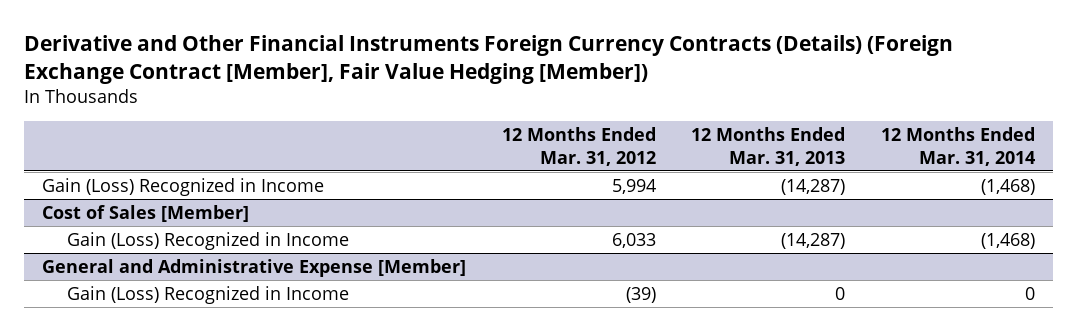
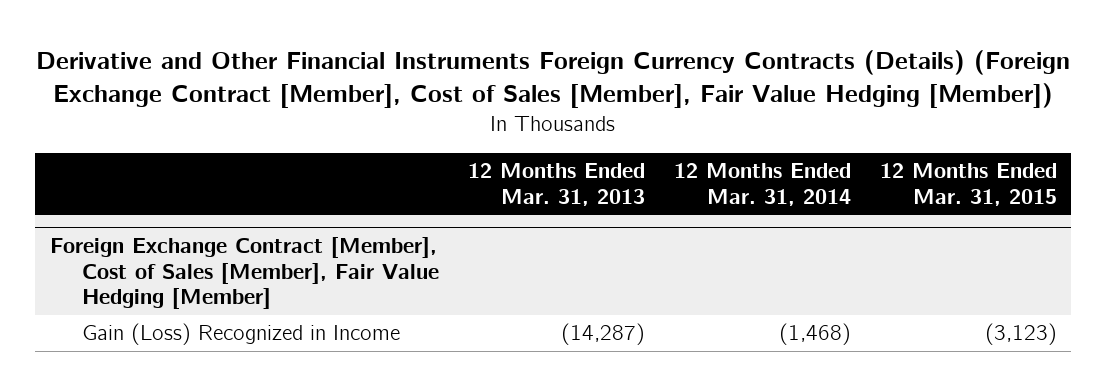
- Derivative and Other Financial Instruments Foreign Currency Contracts (Details) (Foreign Exchange Contract [Member], Fair Value Hedging [Member])
+ Derivative and Other Financial Instruments Foreign Currency Contracts (Details) (Foreign Exchange Contract [Member], Cost of Sales [Member], Fair Value Hedging [Member])
- | 12 Months Ended Mar. 31, 2012 | 12 Months Ended Mar. 31, 2013 | 12 Months Ended Mar. 31, 2014
+ | 12 Months Ended Mar. 31, 2013 | 12 Months Ended Mar. 31, 2014 | 12 Months Ended Mar. 31, 2015
- Gain (Loss) Recognized in Income | 5,994 | (14,287) | (1,468)
- Cost of Sales [Member]
+ Foreign Exchange Contract [Member], Cost of Sales [Member], Fair Value Hedging [Member]
- General and Administrative Expense [Member]
- Gain (Loss) Recognized in Income | (39) | 0 | 0

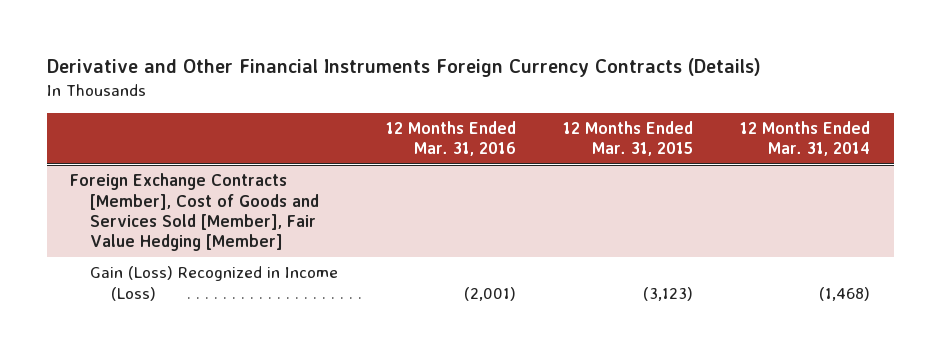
- Derivative and Other Financial Instruments Foreign Currency Contracts (Details) (Foreign Exchange Contract [Member], Cost of Sales [Member], Fair Value Hedging [Member])
+ Derivative and Other Financial Instruments Foreign Currency Contracts (Details)
- | 12 Months Ended Mar. 31, 2013 | 12 Months Ended Mar. 31, 2014 | 12 Months Ended Mar. 31, 2015
+ | 12 Months Ended Mar. 31, 2016 | 12 Months Ended Mar. 31, 2015 | 12 Months Ended Mar. 31, 2014
- Foreign Exchange Contract [Member], Cost of Sales [Member], Fair Value Hedging [Member]
- Gain (Loss) Recognized in Income | (14,287) | (1,468) | (3,123)
+ Foreign Exchange Contracts [Member], Cost of Goods and Services Sold [Member], Fair Value Hedging [Member]
+ Gain (Loss) Recognized in Income (Loss) | (2,001) | (3,123) | (1,468)

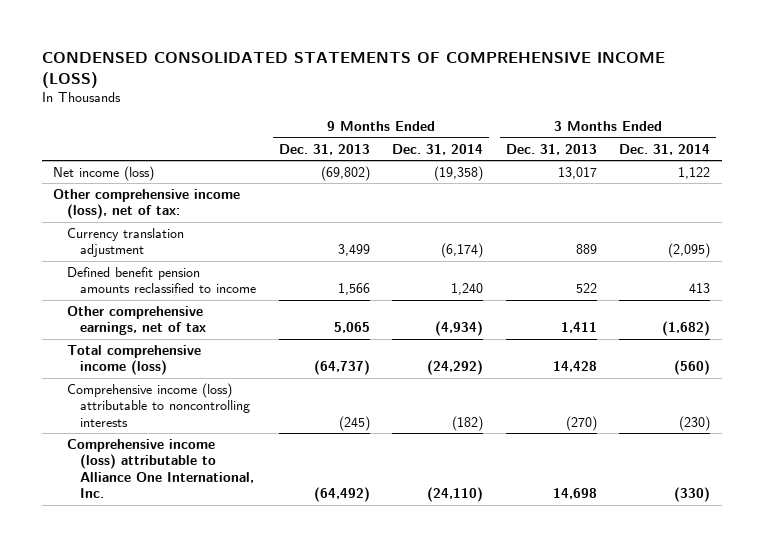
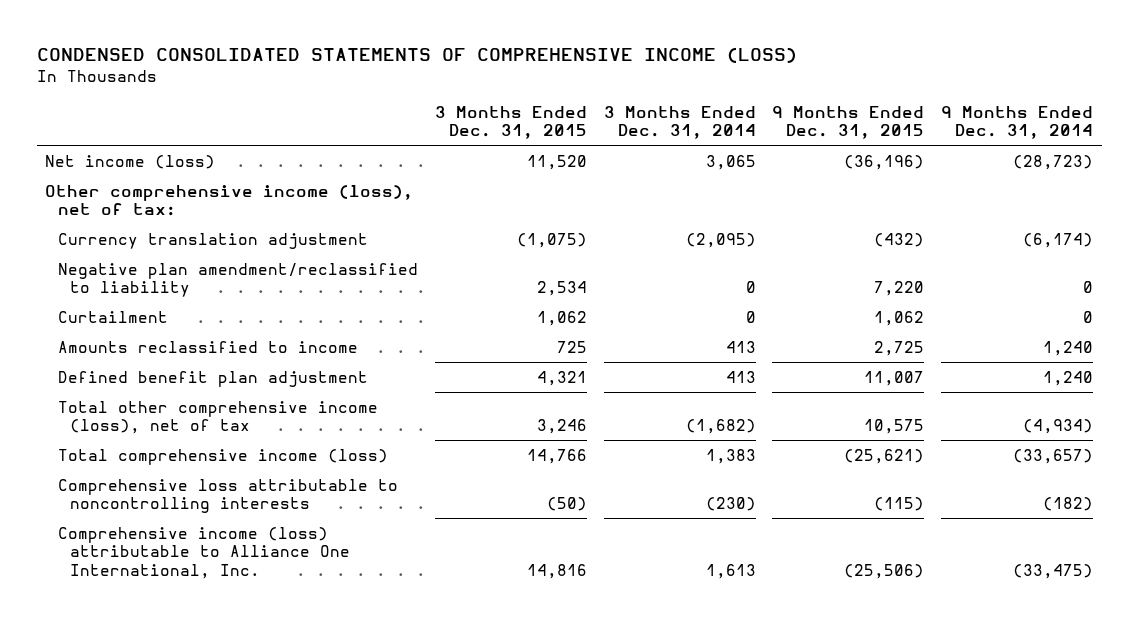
- | 9 Months Ended Dec. 31, 2013 | 9 Months Ended Dec. 31, 2014 | 3 Months Ended Dec. 31, 2013 | 3 Months Ended Dec. 31, 2014
+ | 3 Months Ended Dec. 31, 2015 | 3 Months Ended Dec. 31, 2014 | 9 Months Ended Dec. 31, 2015 | 9 Months Ended Dec. 31, 2014
- Net income (loss) | (69,802) | (19,358) | 13,017 | 1,122
+ Net income (loss) | 11,520 | 3,065 | (36,196) | (28,723)
- Defined benefit pension amounts reclassified to income | 1,566 | 1,240 | 522 | 413
- Other comprehensive earnings, net of tax | 5,065 | (4,934) | 1,411 | (1,682)
- Total comprehensive income (loss) | (64,737) | (24,292) | 14,428 | (560)
- Comprehensive income (loss) attributable to noncontrolling interests | (245) | (182) | (270) | (230)
- Comprehensive income (loss) attributable to Alliance One International, Inc. | (64,492) | (24,110) | 14,698 | (330)
+ Negative plan amendment/reclassified to liability | 2,534 | 0 | 7,220 | 0
+ Curtailment | 1,062 | 0 | 1,062 | 0
+ Amounts reclassified to income | 725 | 413 | 2,725 | 1,240
+ Defined benefit plan adjustment | 4,321 | 413 | 11,007 | 1,240
+ Total other comprehensive income (loss), net of tax | 3,246 | (1,682) | 10,575 | (4,934)
+ Total comprehensive income (loss) | 14,766 | 1,383 | (25,621) | (33,657)
+ Comprehensive loss attributable to noncontrolling interests | (50) | (230) | (115) | (182)
+ Comprehensive income (loss) attributable to Alliance One International, Inc. | 14,816 | 1,613 | (25,506) | (33,475)

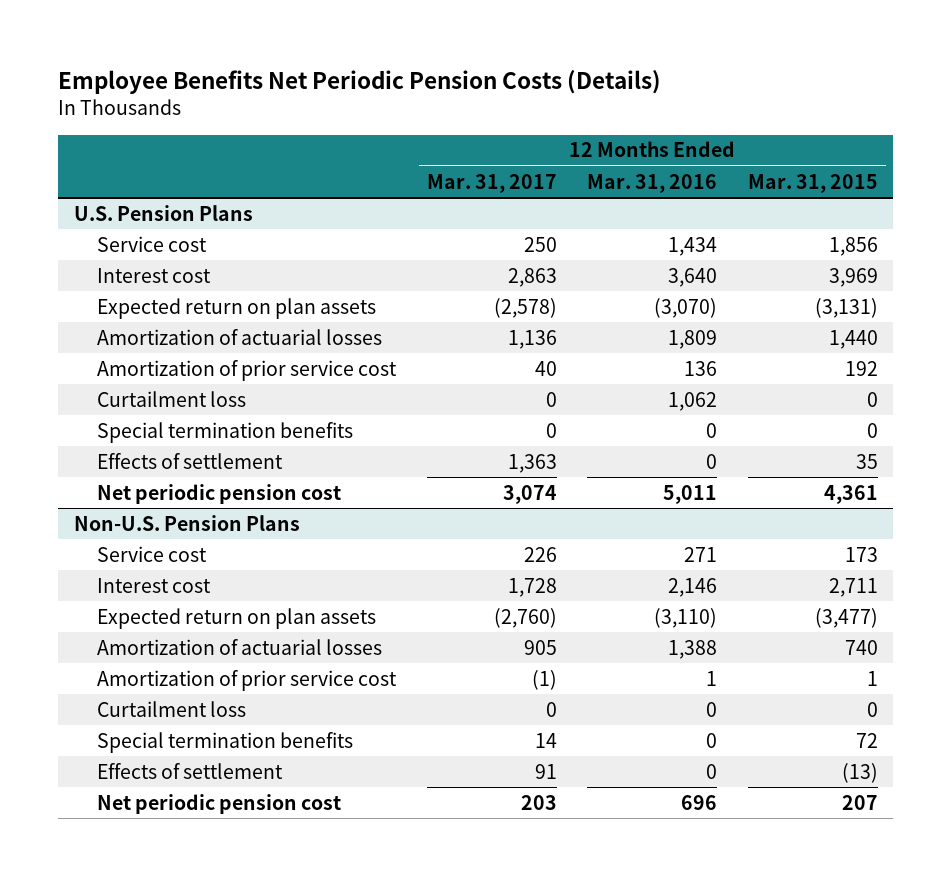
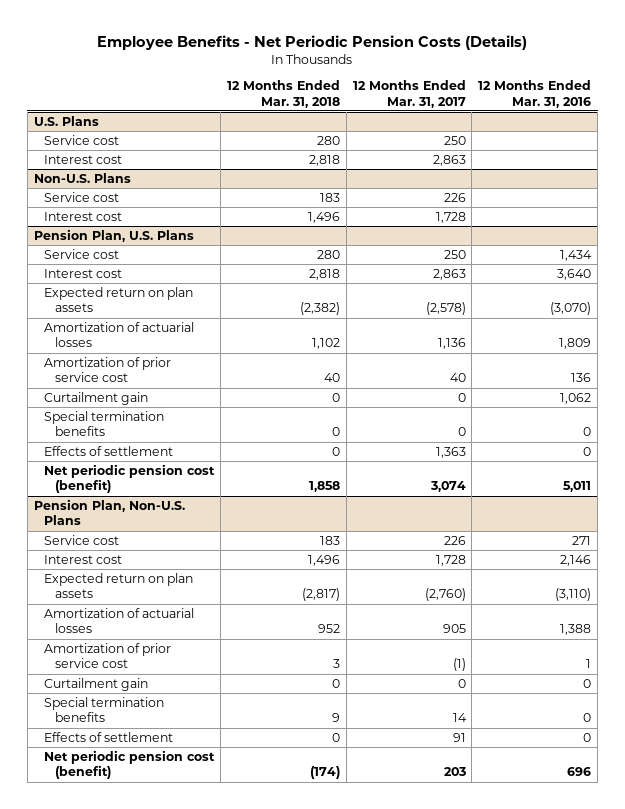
- Employee Benefits Net Periodic Pension Costs (Details)
+ Employee Benefits - Net Periodic Pension Costs (Details)
- | 12 Months Ended Mar. 31, 2017 | 12 Months Ended Mar. 31, 2016 | 12 Months Ended Mar. 31, 2015
+ | 12 Months Ended Mar. 31, 2018 | 12 Months Ended Mar. 31, 2017 | 12 Months Ended Mar. 31, 2016
- U.S. Pension Plans
+ U.S. Plans
+ Service cost | 280 | 250 |
+ Interest cost | 2,818 | 2,863 |
+ Non-U.S. Plans
+ Service cost | 183 | 226 |
+ Interest cost | 1,496 | 1,728 |
+ Pension Plan, U.S. Plans
- Curtailment loss | 0 | 1,062 | 0
+ Curtailment gain | 0 | 0 | 1,062
- Net periodic pension cost | 3,074 | 5,011 | 4,361
- Non-U.S. Pension Plans
+ Net periodic pension cost (benefit) | 1,858 | 3,074 | 5,011
+ Pension Plan, Non-U.S. Plans
- Curtailment loss | 0 | 0 | 0
+ Curtailment gain | 0 | 0 | 0
- Net periodic pension cost | 203 | 696 | 207
+ Net periodic pension cost (benefit) | (174) | 203 | 696

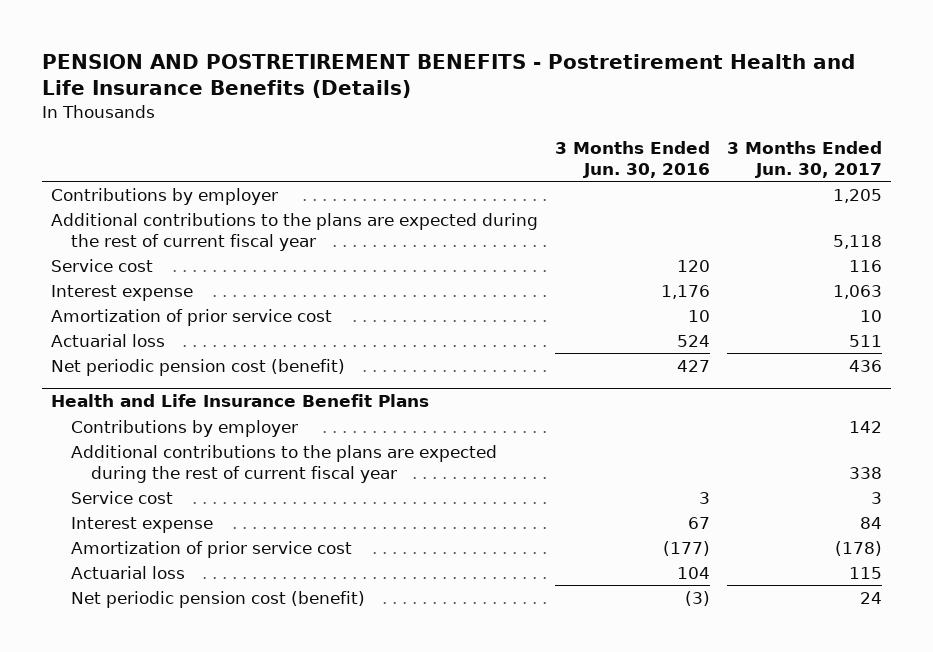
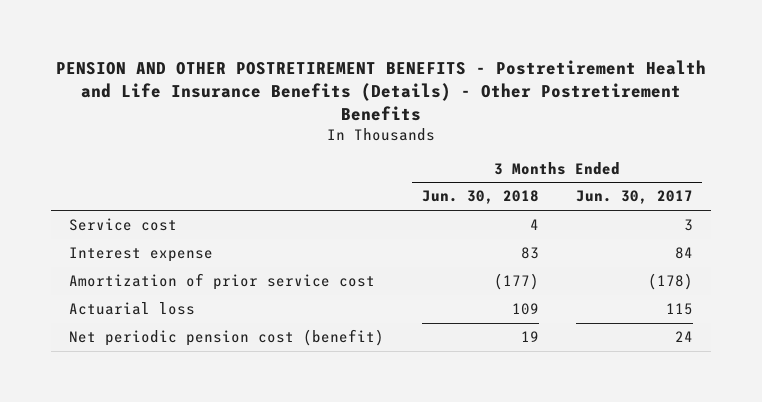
- PENSION AND POSTRETIREMENT BENEFITS - Postretirement Health and Life Insurance Benefits (Details)
+ PENSION AND OTHER POSTRETIREMENT BENEFITS - Postretirement Health and Life Insurance Benefits (Details) - Other Postretirement Benefits
- | 3 Months Ended Jun. 30, 2016 | 3 Months Ended Jun. 30, 2017
+ | 3 Months Ended Jun. 30, 2018 | 3 Months Ended Jun. 30, 2017
- Contributions by employer | | 1,205
- Additional contributions to the plans are expected during the rest of current fiscal year | | 5,118
- Service cost | 120 | 116
- Interest expense | 1,176 | 1,063
- Amortization of prior service cost | 10 | 10
- Actuarial loss | 524 | 511
- Net periodic pension cost (benefit) | 427 | 436
- Health and Life Insurance Benefit Plans
- Contributions by employer | | 142
- Additional contributions to the plans are expected during the rest of current fiscal year | | 338

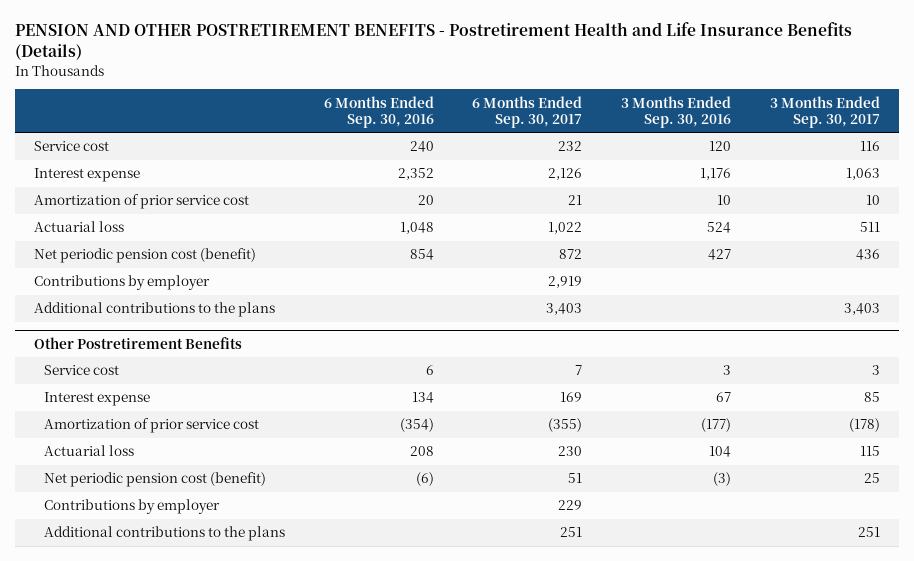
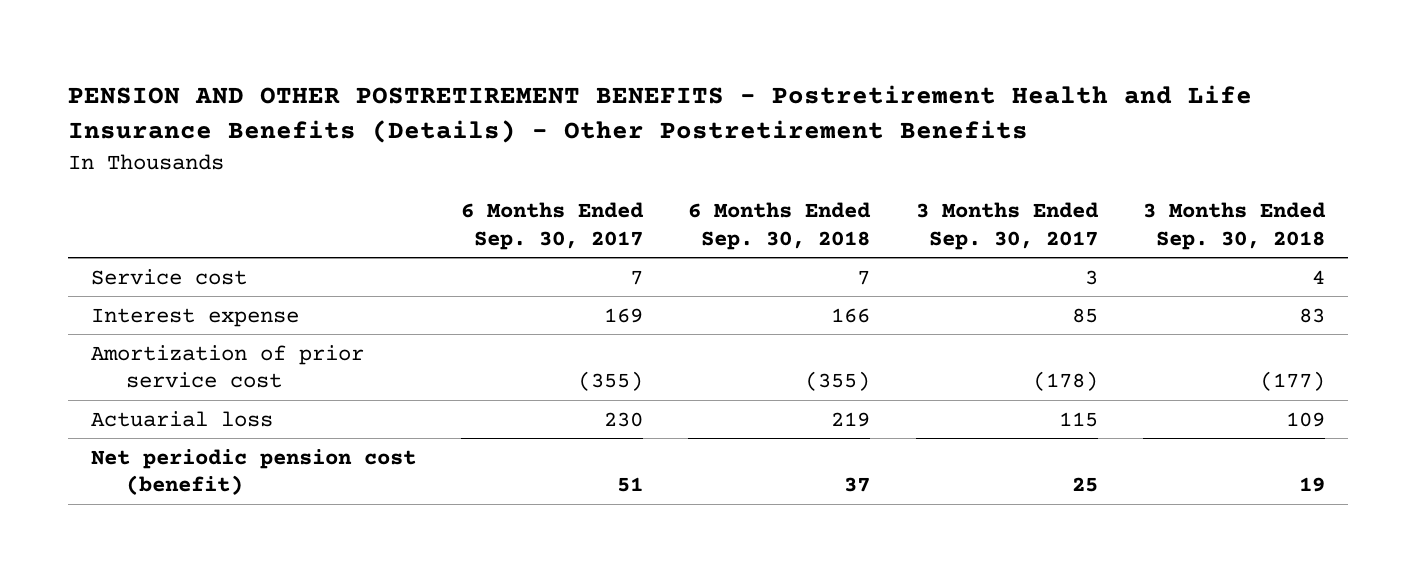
- PENSION AND OTHER POSTRETIREMENT BENEFITS - Postretirement Health and Life Insurance Benefits (Details)
+ PENSION AND OTHER POSTRETIREMENT BENEFITS - Postretirement Health and Life Insurance Benefits (Details) - Other Postretirement Benefits
- | 6 Months Ended Sep. 30, 2016 | 6 Months Ended Sep. 30, 2017 | 3 Months Ended Sep. 30, 2016 | 3 Months Ended Sep. 30, 2017
+ | 6 Months Ended Sep. 30, 2017 | 6 Months Ended Sep. 30, 2018 | 3 Months Ended Sep. 30, 2017 | 3 Months Ended Sep. 30, 2018
- Service cost | 240 | 232 | 120 | 116
- Interest expense | 2,352 | 2,126 | 1,176 | 1,063
- Amortization of prior service cost | 20 | 21 | 10 | 10
- Actuarial loss | 1,048 | 1,022 | 524 | 511
- Net periodic pension cost (benefit) | 854 | 872 | 427 | 436
- Contributions by employer | | 2,919 | |
- Additional contributions to the plans | | 3,403 | | 3,403
- Other Postretirement Benefits
- Contributions by employer | | 229 | |
- Additional contributions to the plans | | 251 | | 251

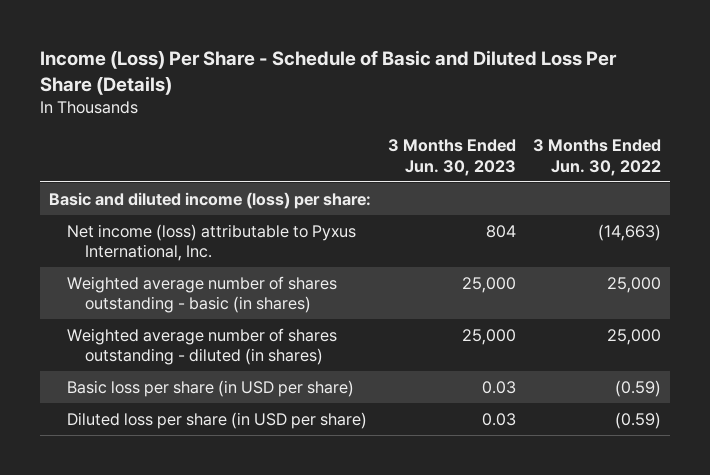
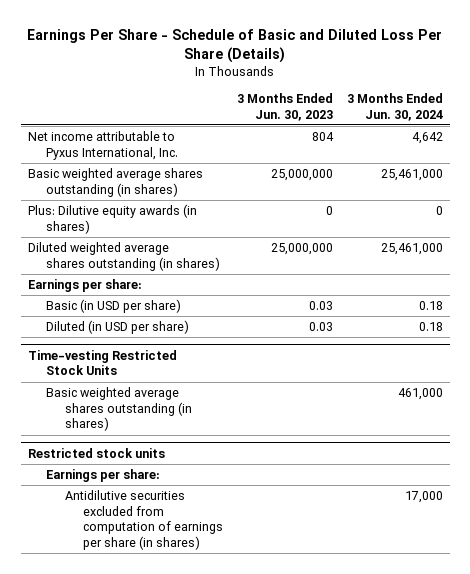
- Income (Loss) Per Share - Schedule of Basic and Diluted Loss Per Share (Details)
+ Earnings Per Share - Schedule of Basic and Diluted Loss Per Share (Details)
- | 3 Months Ended Jun. 30, 2023 | 3 Months Ended Jun. 30, 2022
+ | 3 Months Ended Jun. 30, 2023 | 3 Months Ended Jun. 30, 2024
- Basic and diluted income (loss) per share:
- Net income (loss) attributable to Pyxus International, Inc. | 804 | (14,663)
- Weighted average number of shares outstanding - basic (in shares) | 25,000 | 25,000
- Weighted average number of shares outstanding - diluted (in shares) | 25,000 | 25,000
- Basic loss per share (in USD per share) | 0.03 | (0.59)
- Diluted loss per share (in USD per share) | 0.03 | (0.59)
+ Net income attributable to Pyxus International, Inc. | 804 | 4,642
+ Basic weighted average shares outstanding (in shares) | 25,000,000 | 25,461,000
+ Plus: Dilutive equity awards (in shares) | 0 | 0
+ Diluted weighted average shares outstanding (in shares) | 25,000,000 | 25,461,000
+ Earnings per share:
+ Basic (in USD per share) | 0.03 | 0.18
+ Diluted (in USD per share) | 0.03 | 0.18
+ Time-vesting Restricted Stock Units
+ Basic weighted average shares outstanding (in shares) | | 461,000
+ Restricted stock units
+ Earnings per share:
+ Antidilutive securities excluded from computation of earnings per share (in shares) | | 17,000

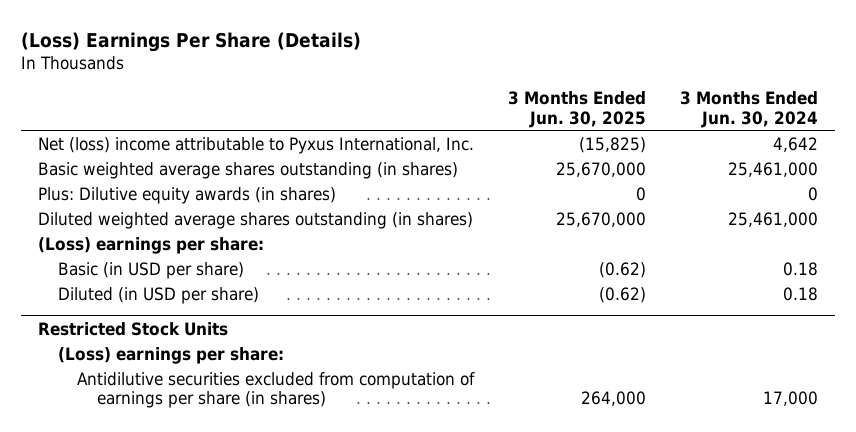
- Earnings Per Share - Schedule of Basic and Diluted Loss Per Share (Details)
+ (Loss) Earnings Per Share (Details)
- | 3 Months Ended Jun. 30, 2023 | 3 Months Ended Jun. 30, 2024
+ | 3 Months Ended Jun. 30, 2025 | 3 Months Ended Jun. 30, 2024
- Net income attributable to Pyxus International, Inc. | 804 | 4,642
+ Net (loss) income attributable to Pyxus International, Inc. | (15,825) | 4,642
- Earnings per share:
+ (Loss) earnings per share:
- Time-vesting Restricted Stock Units
- Basic weighted average shares outstanding (in shares) | | 461,000
- Restricted stock units
- Earnings per share:
+ Restricted Stock Units
+ (Loss) earnings per share:

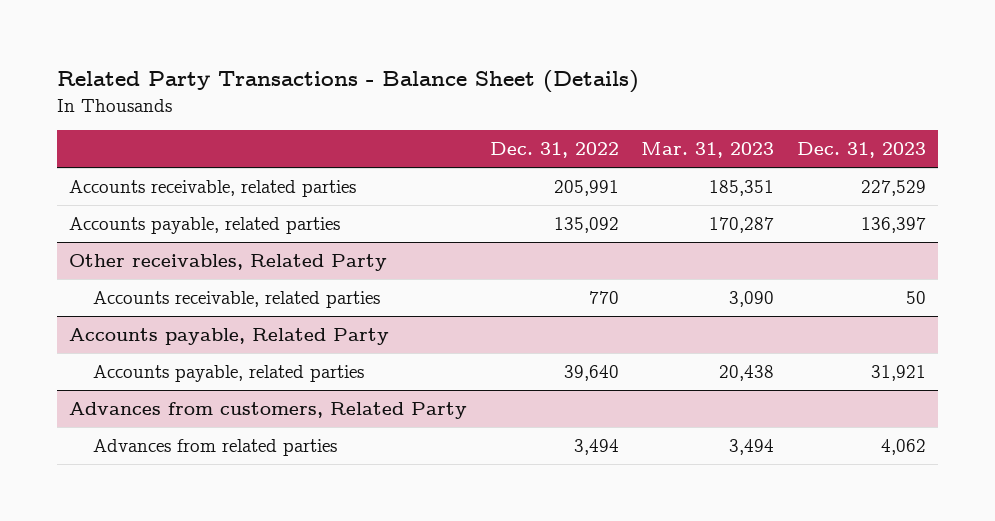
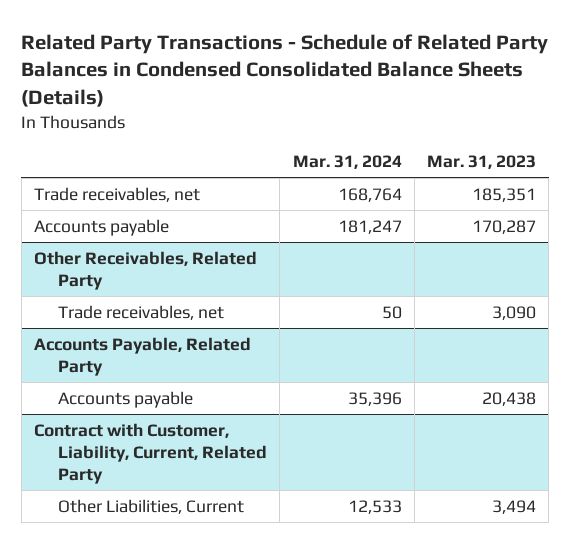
- Related Party Transactions - Balance Sheet (Details)
+ Related Party Transactions - Schedule of Related Party Balances in Condensed Consolidated Balance Sheets (Details)
- | Dec. 31, 2022 | Mar. 31, 2023 | Dec. 31, 2023
+ | Mar. 31, 2024 | Mar. 31, 2023
- Accounts receivable, related parties | 205,991 | 185,351 | 227,529
- Accounts payable, related parties | 135,092 | 170,287 | 136,397
- Other receivables, Related Party
- Accounts receivable, related parties | 770 | 3,090 | 50
- Accounts payable, Related Party
- Accounts payable, related parties | 39,640 | 20,438 | 31,921
- Advances from customers, Related Party
- Advances from related parties | 3,494 | 3,494 | 4,062
+ Trade receivables, net | 168,764 | 185,351
+ Accounts payable | 181,247 | 170,287
+ Other Receivables, Related Party
+ Trade receivables, net | 50 | 3,090
+ Accounts Payable, Related Party
+ Accounts payable | 35,396 | 20,438
+ Contract with Customer, Liability, Current, Related Party
+ Other Liabilities, Current | 12,533 | 3,494

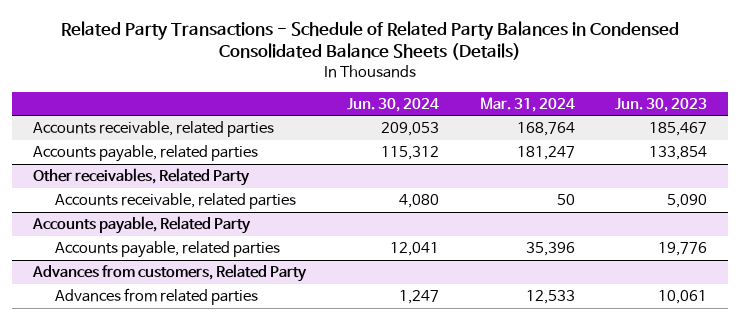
- | Mar. 31, 2024 | Mar. 31, 2023
+ | Jun. 30, 2024 | Mar. 31, 2024 | Jun. 30, 2023
- Trade receivables, net | 168,764 | 185,351
- Accounts payable | 181,247 | 170,287
- Other Receivables, Related Party
- Trade receivables, net | 50 | 3,090
- Accounts Payable, Related Party
- Accounts payable | 35,396 | 20,438
- Contract with Customer, Liability, Current, Related Party
- Other Liabilities, Current | 12,533 | 3,494
+ Accounts receivable, related parties | 209,053 | 168,764 | 185,467
+ Accounts payable, related parties | 115,312 | 181,247 | 133,854
+ Other receivables, Related Party
+ Accounts receivable, related parties | 4,080 | 50 | 5,090
+ Accounts payable, Related Party
+ Accounts payable, related parties | 12,041 | 35,396 | 19,776
+ Advances from customers, Related Party
+ Advances from related parties | 1,247 | 12,533 | 10,061

